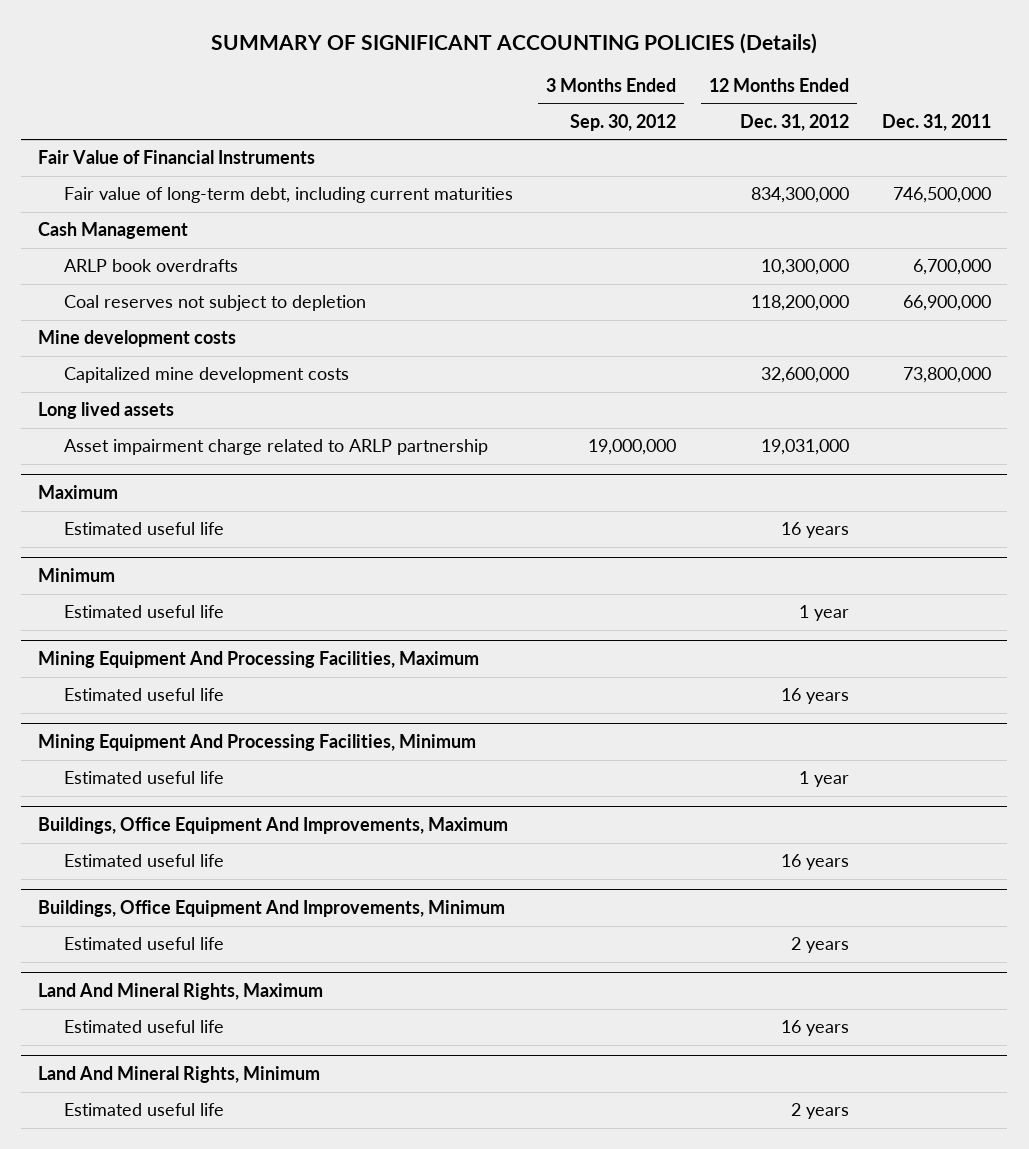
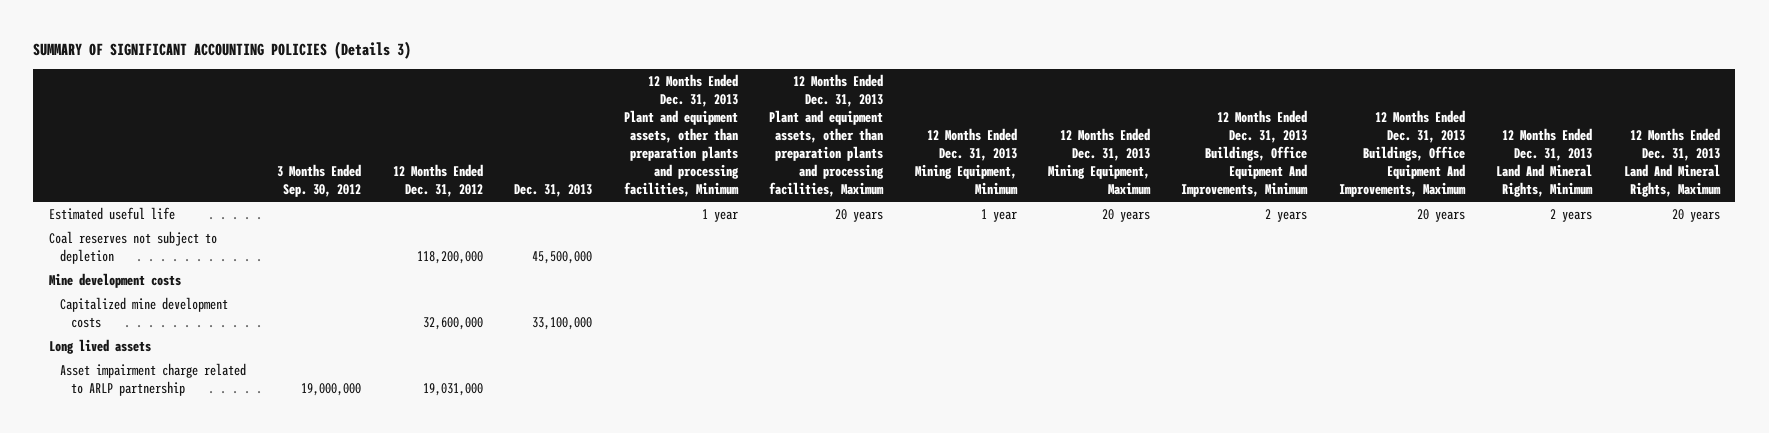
- SUMMARY OF SIGNIFICANT ACCOUNTING POLICIES (Details)
+ SUMMARY OF SIGNIFICANT ACCOUNTING POLICIES (Details 3)
- | 3 Months Ended Sep. 30, 2012 | 12 Months Ended Dec. 31, 2012 | Dec. 31, 2011
+ | 3 Months Ended Sep. 30, 2012 | 12 Months Ended Dec. 31, 2012 | Dec. 31, 2013 | 12 Months Ended Dec. 31, 2013 Plant and equipment assets, other than preparation plants and processing facilities, Minimum | 12 Months Ended Dec. 31, 2013 Plant and equipment assets, other than preparation plants and processing facilities, Maximum | 12 Months Ended Dec. 31, 2013 Mining Equipment, Minimum | 12 Months Ended Dec. 31, 2013 Mining Equipment, Maximum | 12 Months Ended Dec. 31, 2013 Buildings, Office Equipment And Improvements, Minimum | 12 Months Ended Dec. 31, 2013 Buildings, Office Equipment And Improvements, Maximum | 12 Months Ended Dec. 31, 2013 Land And Mineral Rights, Minimum | 12 Months Ended Dec. 31, 2013 Land And Mineral Rights, Maximum
- Fair Value of Financial Instruments
- Fair value of long-term debt, including current maturities | | 834,300,000 | 746,500,000
- Cash Management
- ARLP book overdrafts | | 10,300,000 | 6,700,000
+ Estimated useful life | | | | 1 year | 20 years | 1 year | 20 years | 2 years | 20 years | 2 years | 20 years
- Maximum
- Estimated useful life | | 16 years |
- Minimum
- Estimated useful life | | 1 year |
- Mining Equipment And Processing Facilities, Maximum
- Estimated useful life | | 16 years |
- Mining Equipment And Processing Facilities, Minimum
- Estimated useful life | | 1 year |
- Buildings, Office Equipment And Improvements, Maximum
- Estimated useful life | | 16 years |
- Buildings, Office Equipment And Improvements, Minimum
- Estimated useful life | | 2 years |
- Land And Mineral Rights, Maximum
- Estimated useful life | | 16 years |
- Land And Mineral Rights, Minimum
- Estimated useful life | | 2 years |

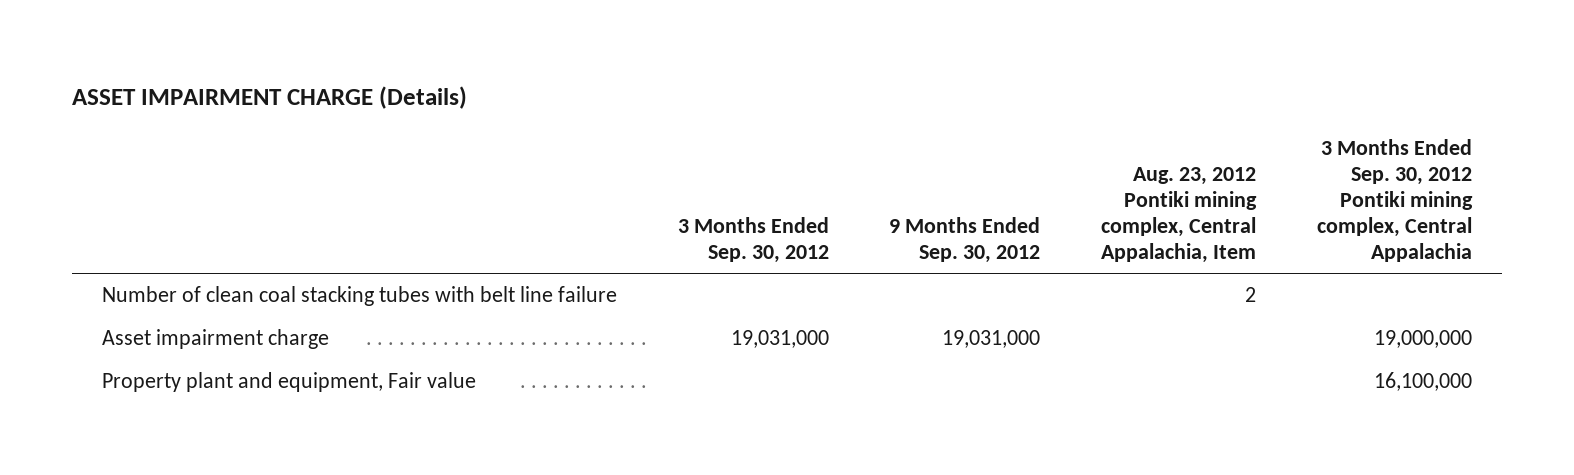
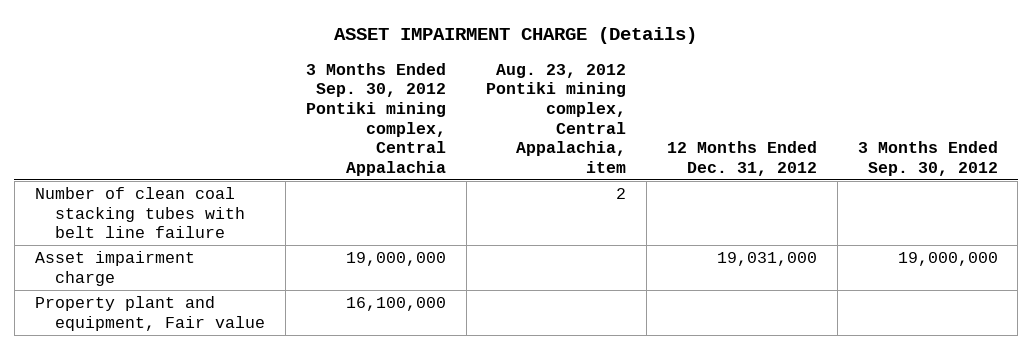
- | 3 Months Ended Sep. 30, 2012 | 9 Months Ended Sep. 30, 2012 | Aug. 23, 2012 Pontiki mining complex, Central Appalachia, Item | 3 Months Ended Sep. 30, 2012 Pontiki mining complex, Central Appalachia
+ | 3 Months Ended Sep. 30, 2012 Pontiki mining complex, Central Appalachia | Aug. 23, 2012 Pontiki mining complex, Central Appalachia, item | 12 Months Ended Dec. 31, 2012 | 3 Months Ended Sep. 30, 2012
- Asset impairment charge | 19,031,000 | 19,031,000 | | 19,000,000
+ Asset impairment charge | 19,000,000 | | 19,031,000 | 19,000,000

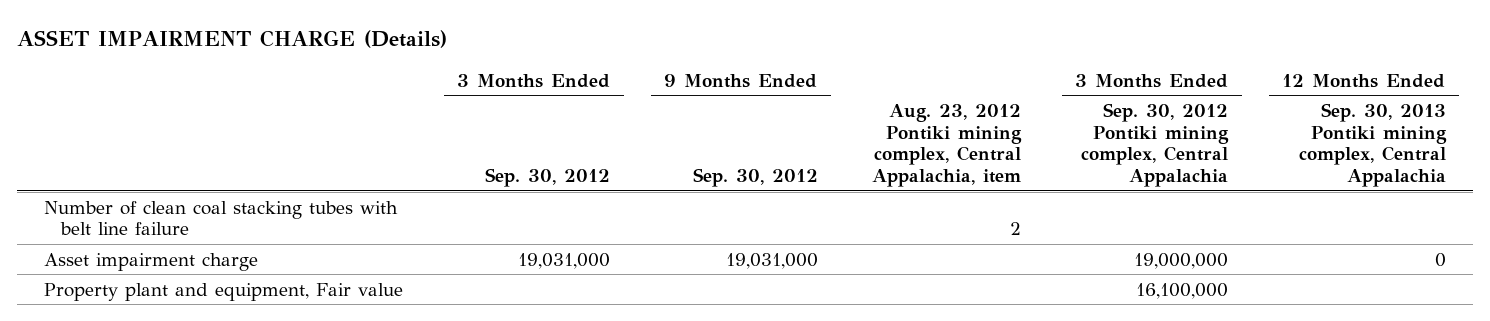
- | 3 Months Ended Sep. 30, 2012 Pontiki mining complex, Central Appalachia | Aug. 23, 2012 Pontiki mining complex, Central Appalachia, item | 12 Months Ended Dec. 31, 2012 | 3 Months Ended Sep. 30, 2012
+ | 3 Months Ended Sep. 30, 2012 | 9 Months Ended Sep. 30, 2012 | Aug. 23, 2012 Pontiki mining complex, Central Appalachia, item | 3 Months Ended Sep. 30, 2012 Pontiki mining complex, Central Appalachia | 12 Months Ended Sep. 30, 2013 Pontiki mining complex, Central Appalachia
- Asset impairment charge | 19,000,000 | | 19,031,000 | 19,000,000
+ Asset impairment charge | 19,031,000 | 19,031,000 | | 19,000,000 | 0

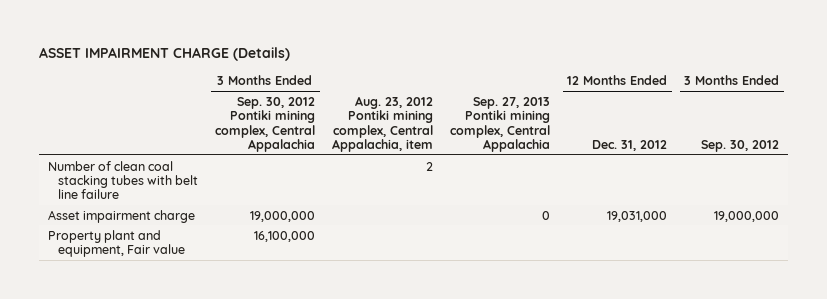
- | 3 Months Ended Sep. 30, 2012 | 9 Months Ended Sep. 30, 2012 | Aug. 23, 2012 Pontiki mining complex, Central Appalachia, item | 3 Months Ended Sep. 30, 2012 Pontiki mining complex, Central Appalachia | 12 Months Ended Sep. 30, 2013 Pontiki mining complex, Central Appalachia
+ | 3 Months Ended Sep. 30, 2012 Pontiki mining complex, Central Appalachia | Aug. 23, 2012 Pontiki mining complex, Central Appalachia, item | Sep. 27, 2013 Pontiki mining complex, Central Appalachia | 12 Months Ended Dec. 31, 2012 | 3 Months Ended Sep. 30, 2012
- Asset impairment charge | 19,031,000 | 19,031,000 | | 19,000,000 | 0
+ Asset impairment charge | 19,000,000 | | 0 | 19,031,000 | 19,000,000

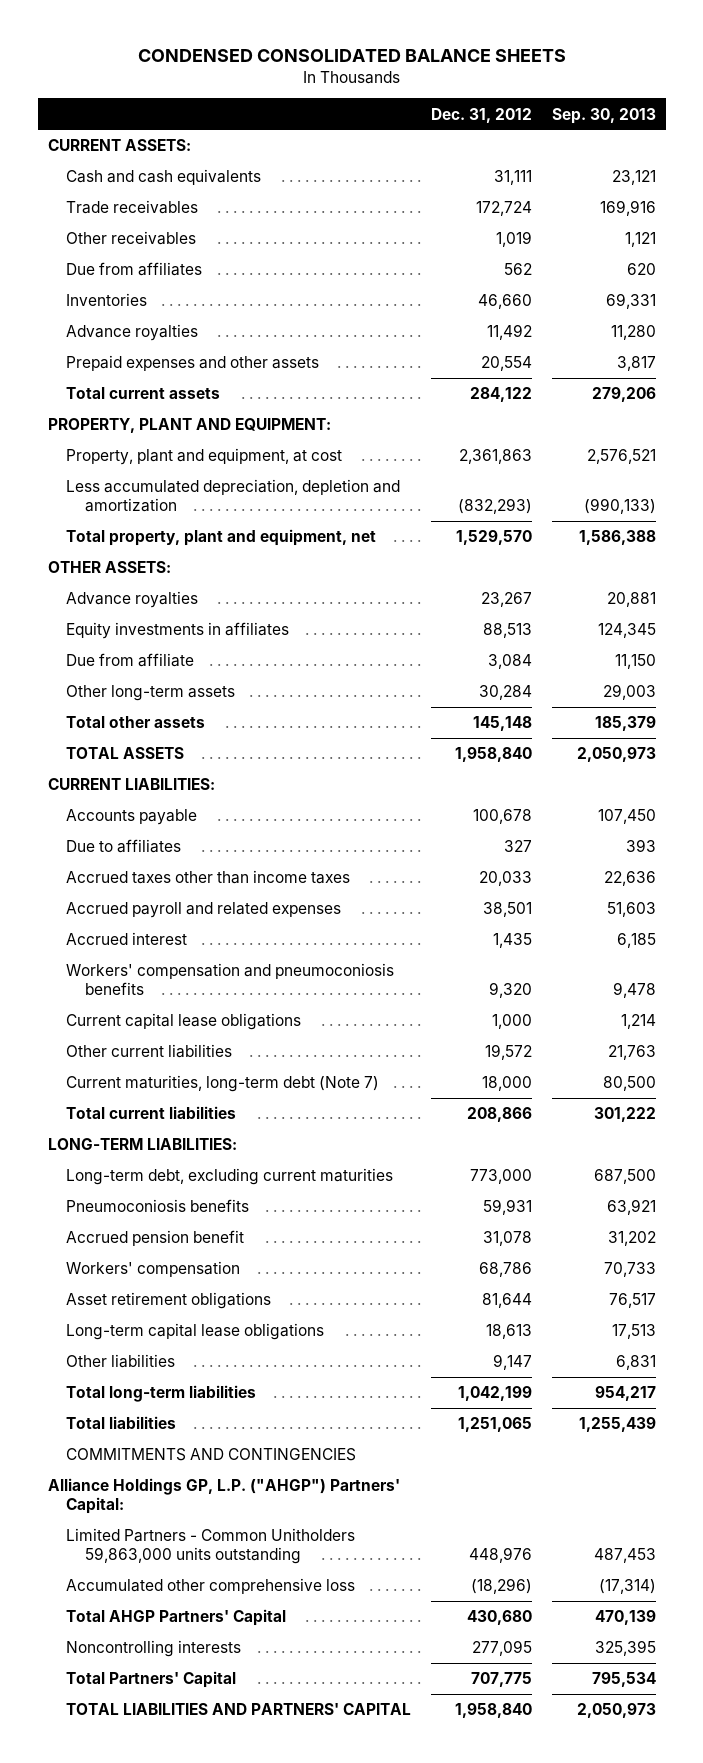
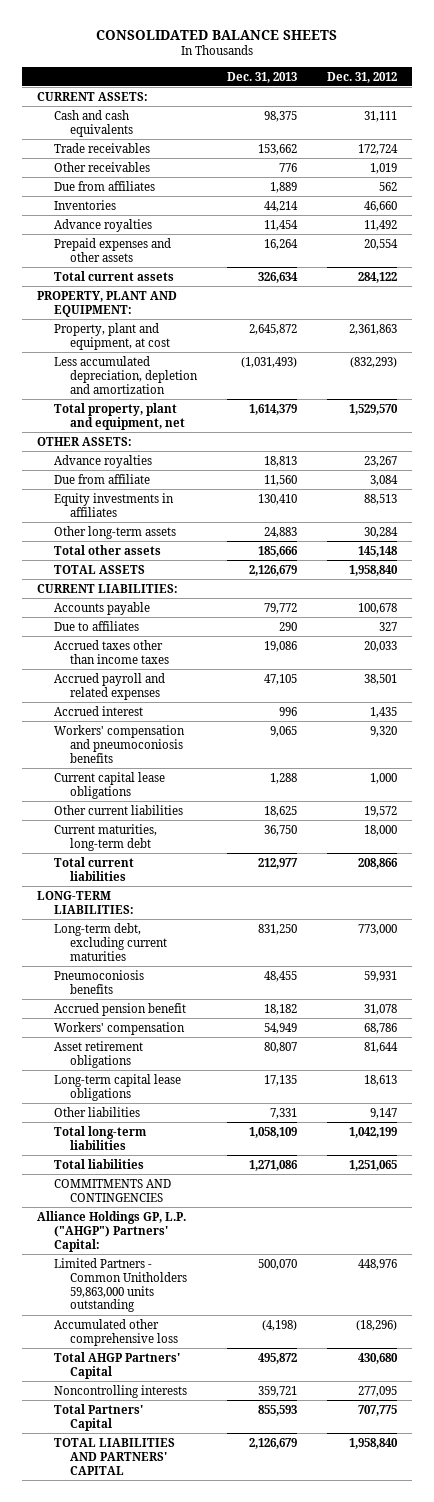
- CONDENSED CONSOLIDATED BALANCE SHEETS
+ CONSOLIDATED BALANCE SHEETS
- | Dec. 31, 2012 | Sep. 30, 2013
+ | Dec. 31, 2013 | Dec. 31, 2012
moved down: Equity investments in affiliates | 130,410 | 88,513
- Current maturities, long-term debt (Note 7) | 18,000 | 80,500
+ Current maturities, long-term debt | 36,750 | 18,000

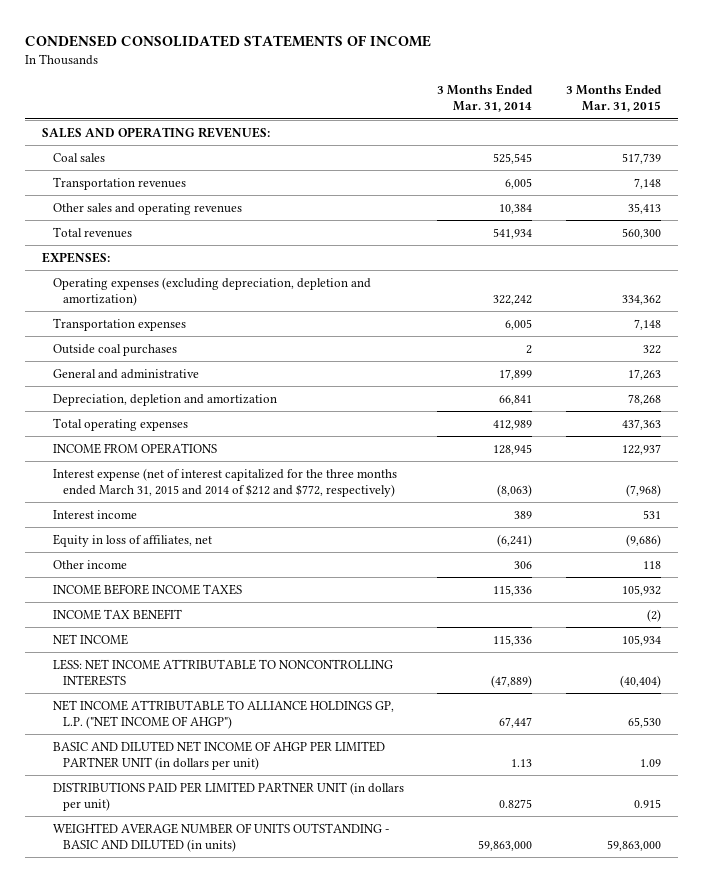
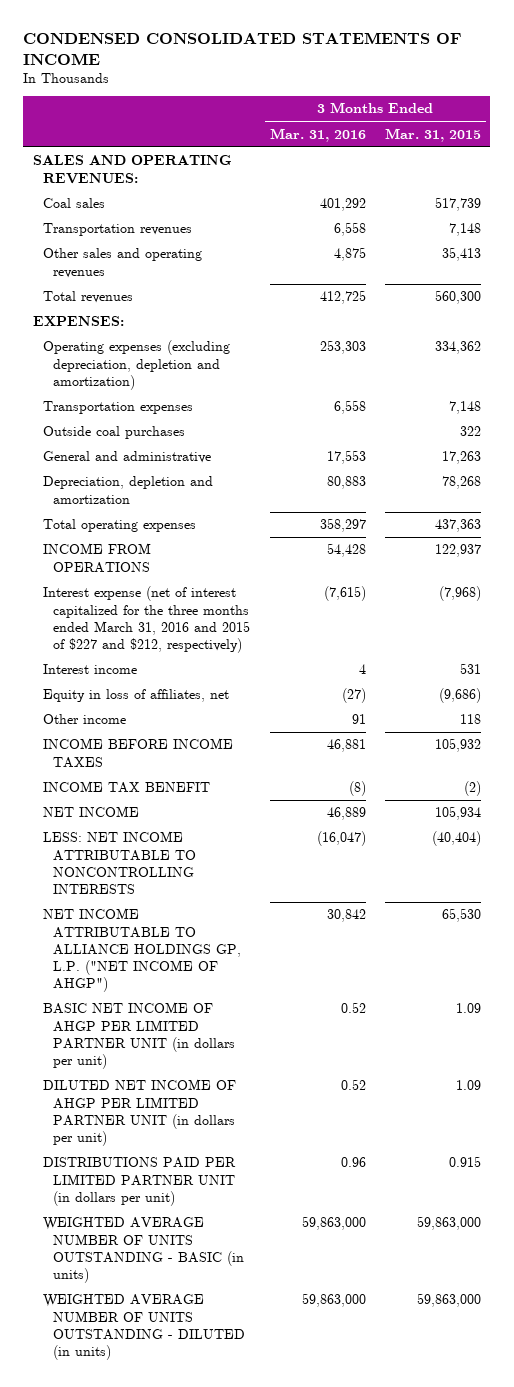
- | 3 Months Ended Mar. 31, 2014 | 3 Months Ended Mar. 31, 2015
+ | 3 Months Ended Mar. 31, 2016 | 3 Months Ended Mar. 31, 2015
- Interest expense (net of interest capitalized for the three months ended March 31, 2015 and 2014 of $212 and $772, respectively) | (8,063) | (7,968)
+ Interest expense (net of interest capitalized for the three months ended March 31, 2016 and 2015 of $227 and $212, respectively) | (7,615) | (7,968)
- BASIC AND DILUTED NET INCOME OF AHGP PER LIMITED PARTNER UNIT (in dollars per unit) | 1.13 | 1.09
+ BASIC NET INCOME OF AHGP PER LIMITED PARTNER UNIT (in dollars per unit) | 0.52 | 1.09
+ DILUTED NET INCOME OF AHGP PER LIMITED PARTNER UNIT (in dollars per unit) | 0.52 | 1.09
- WEIGHTED AVERAGE NUMBER OF UNITS OUTSTANDING - BASIC AND DILUTED (in units) | 59,863,000 | 59,863,000
+ WEIGHTED AVERAGE NUMBER OF UNITS OUTSTANDING - BASIC (in units) | 59,863,000 | 59,863,000
+ WEIGHTED AVERAGE NUMBER OF UNITS OUTSTANDING - DILUTED (in units) | 59,863,000 | 59,863,000

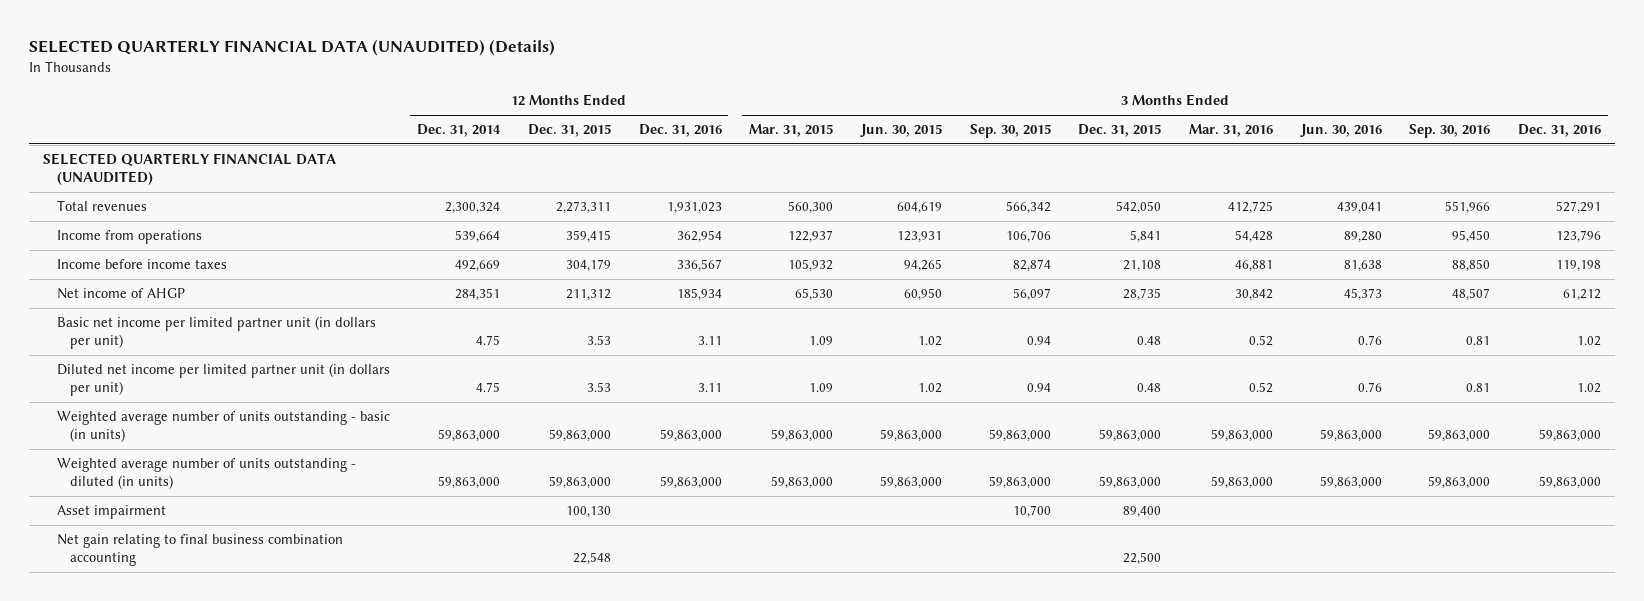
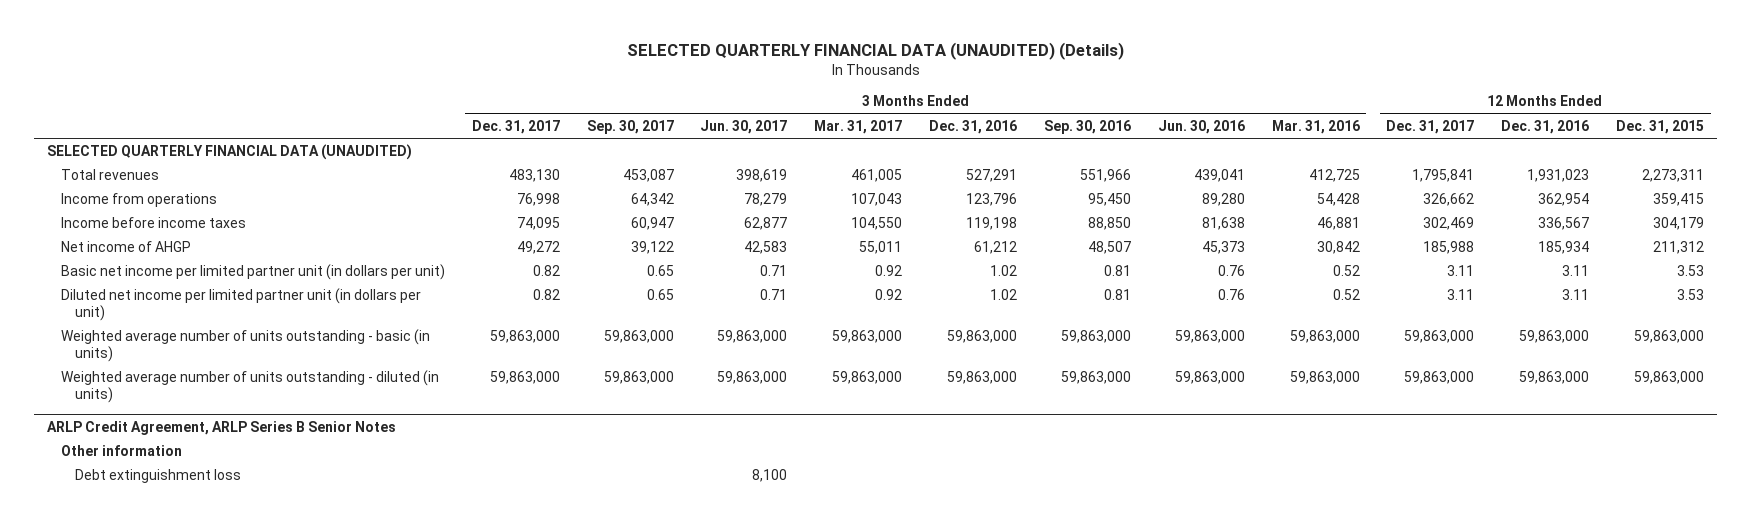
- | 12 Months Ended Dec. 31, 2014 | 12 Months Ended Dec. 31, 2015 | 12 Months Ended Dec. 31, 2016 | 3 Months Ended Mar. 31, 2015 | 3 Months Ended Jun. 30, 2015 | 3 Months Ended Sep. 30, 2015 | 3 Months Ended Dec. 31, 2015 | 3 Months Ended Mar. 31, 2016 | 3 Months Ended Jun. 30, 2016 | 3 Months Ended Sep. 30, 2016 | 3 Months Ended Dec. 31, 2016
+ | 3 Months Ended Dec. 31, 2017 | 3 Months Ended Sep. 30, 2017 | 3 Months Ended Jun. 30, 2017 | 3 Months Ended Mar. 31, 2017 | 3 Months Ended Dec. 31, 2016 | 3 Months Ended Sep. 30, 2016 | 3 Months Ended Jun. 30, 2016 | 3 Months Ended Mar. 31, 2016 | 12 Months Ended Dec. 31, 2017 | 12 Months Ended Dec. 31, 2016 | 12 Months Ended Dec. 31, 2015
- Asset impairment | | 100,130 | | | | 10,700 | 89,400 | | | |
- Net gain relating to final business combination accounting | | 22,548 | | | | | 22,500 | | | |
+ ARLP Credit Agreement, ARLP Series B Senior Notes
+ Other information
+ Debt extinguishment loss | | | 8,100 | | | | | | | |

